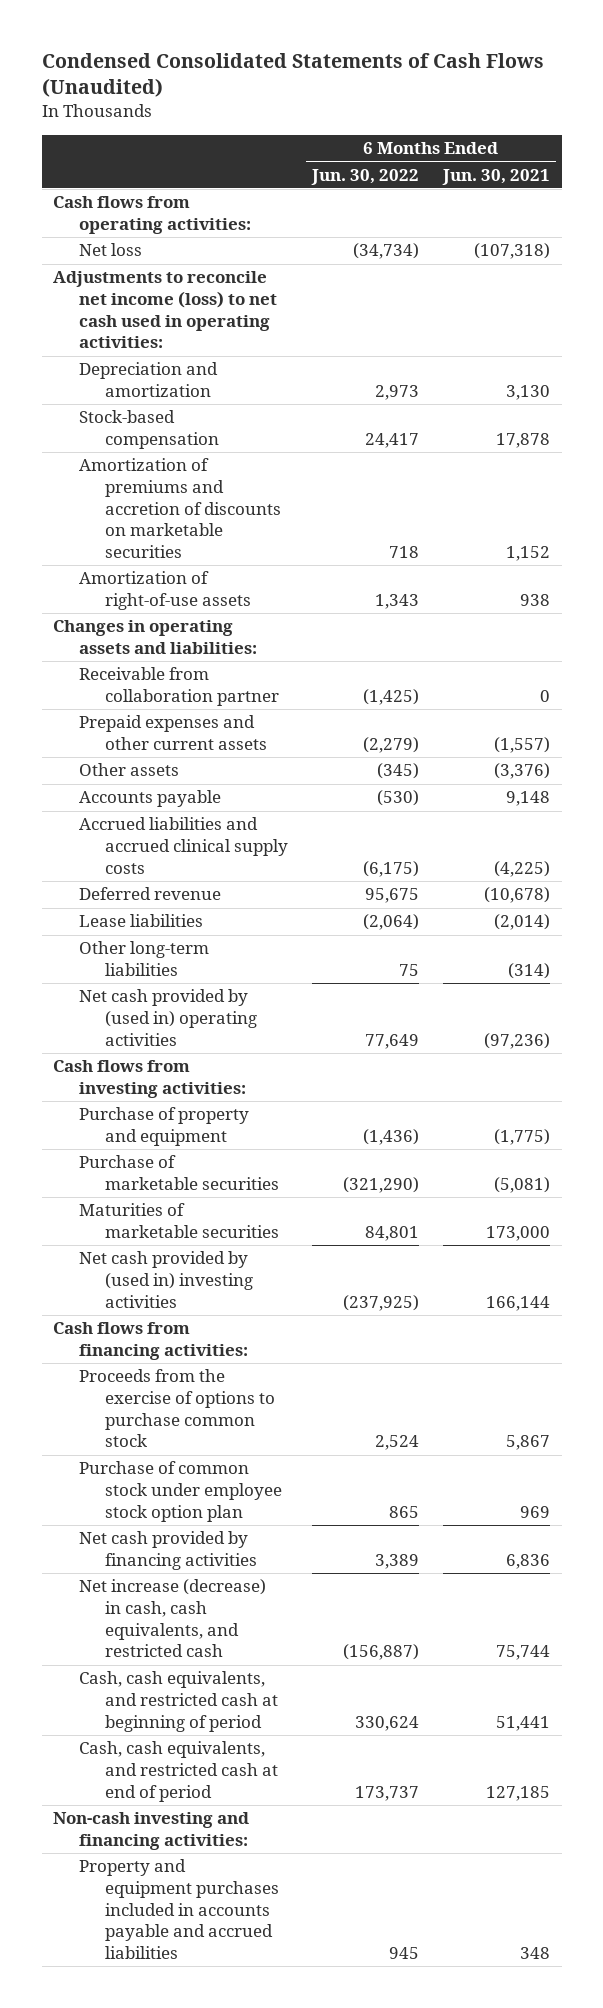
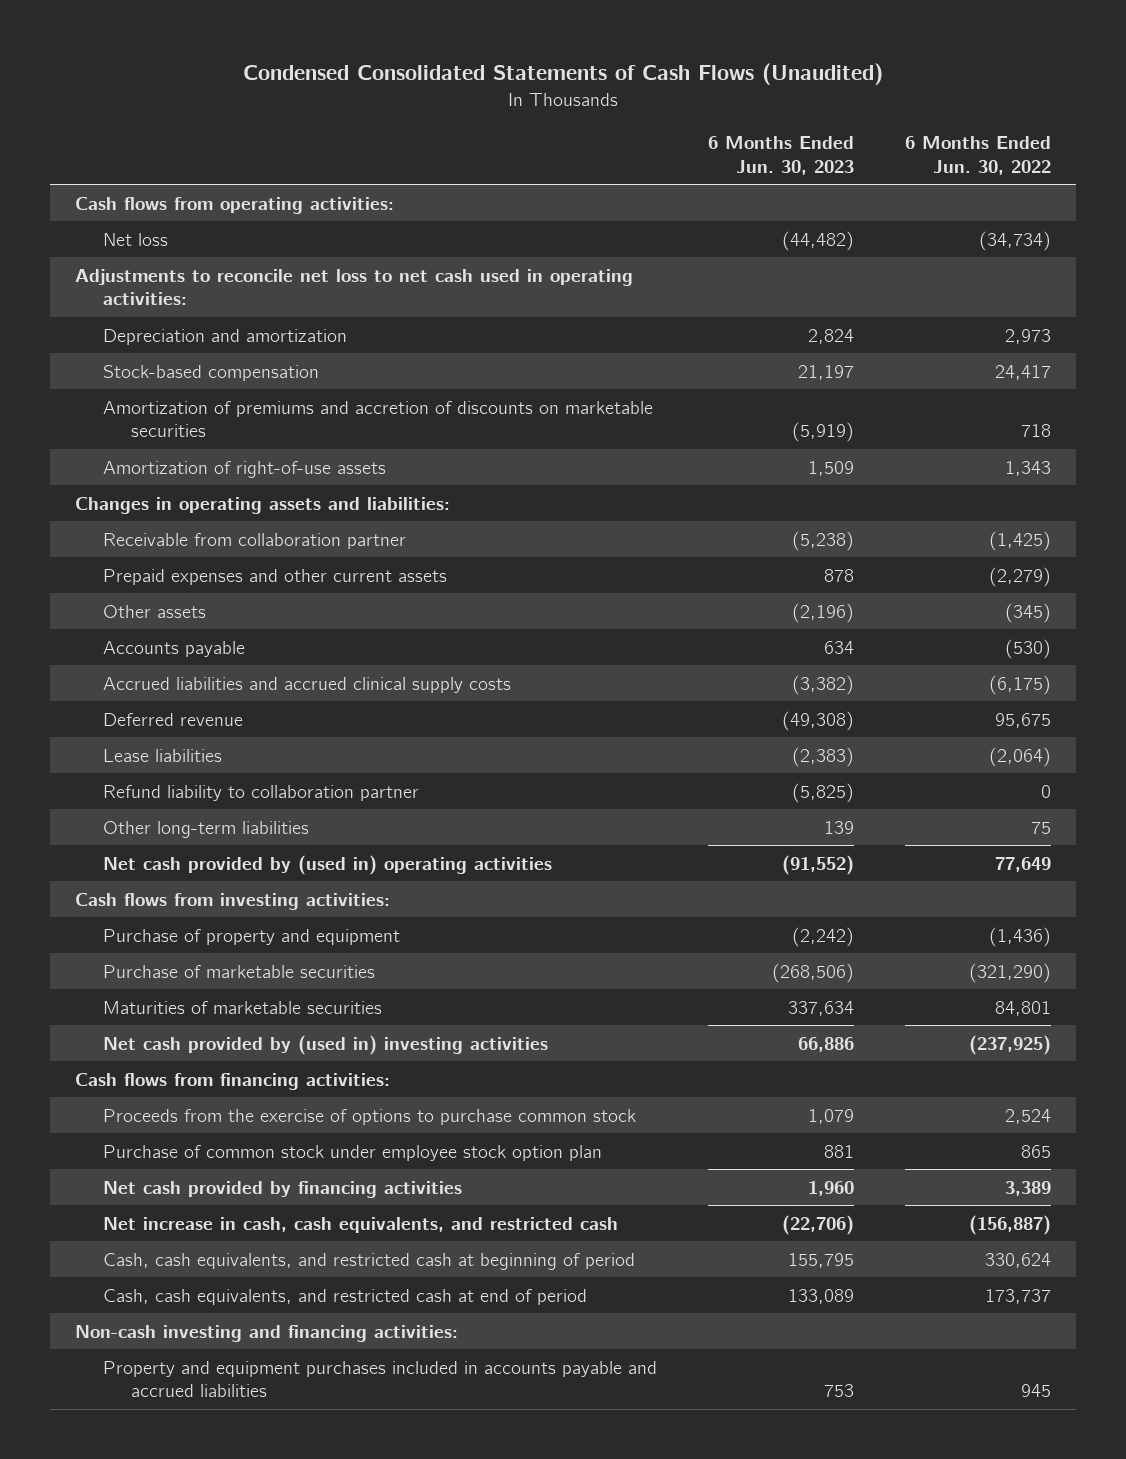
- | 6 Months Ended Jun. 30, 2022 | 6 Months Ended Jun. 30, 2021
+ | 6 Months Ended Jun. 30, 2023 | 6 Months Ended Jun. 30, 2022
- Adjustments to reconcile net income (loss) to net cash used in operating activities:
+ Adjustments to reconcile net loss to net cash used in operating activities:
+ Refund liability to collaboration partner | (5,825) | 0
- Net increase (decrease) in cash, cash equivalents, and restricted cash | (156,887) | 75,744
+ Net increase in cash, cash equivalents, and restricted cash | (22,706) | (156,887)

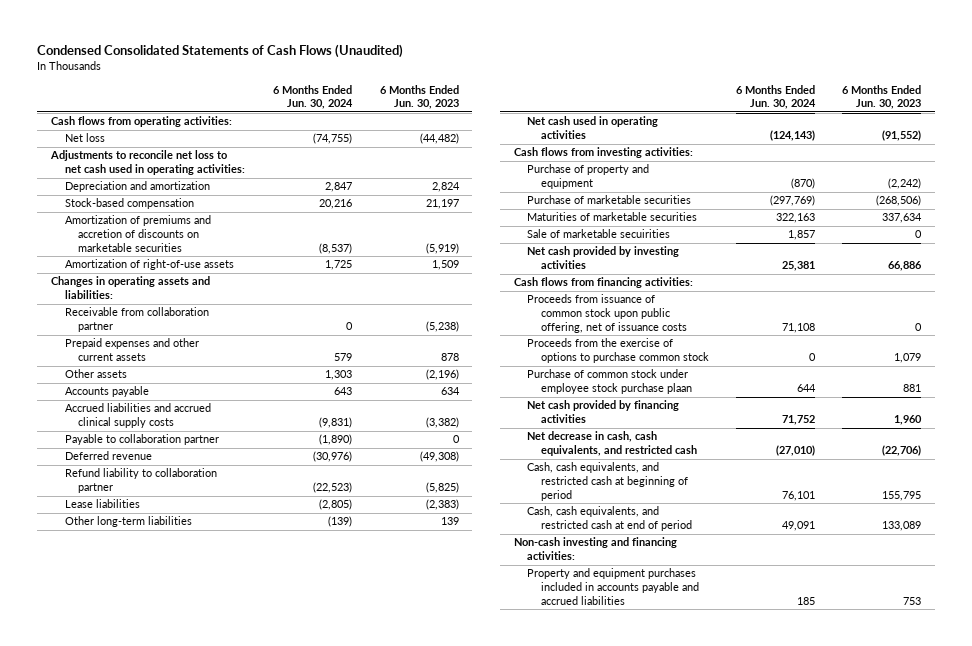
- | 6 Months Ended Jun. 30, 2023 | 6 Months Ended Jun. 30, 2022
+ | 6 Months Ended Jun. 30, 2024 | 6 Months Ended Jun. 30, 2023
+ Payable to collaboration partner | (1,890) | 0
moved down: Lease liabilities | (2,805) | (2,383)
- Net cash provided by (used in) operating activities | (91,552) | 77,649
+ Net cash used in operating activities | (124,143) | (91,552)
- Net cash provided by (used in) investing activities | 66,886 | (237,925)
+ Sale of marketable secuirities | 1,857 | 0
+ Net cash provided by investing activities | 25,381 | 66,886
+ Proceeds from issuance of common stock upon public offering, net of issuance costs | 71,108 | 0
- Purchase of common stock under employee stock option plan | 881 | 865
+ Purchase of common stock under employee stock purchase plaan | 644 | 881
- Net increase in cash, cash equivalents, and restricted cash | (22,706) | (156,887)
+ Net decrease in cash, cash equivalents, and restricted cash | (27,010) | (22,706)

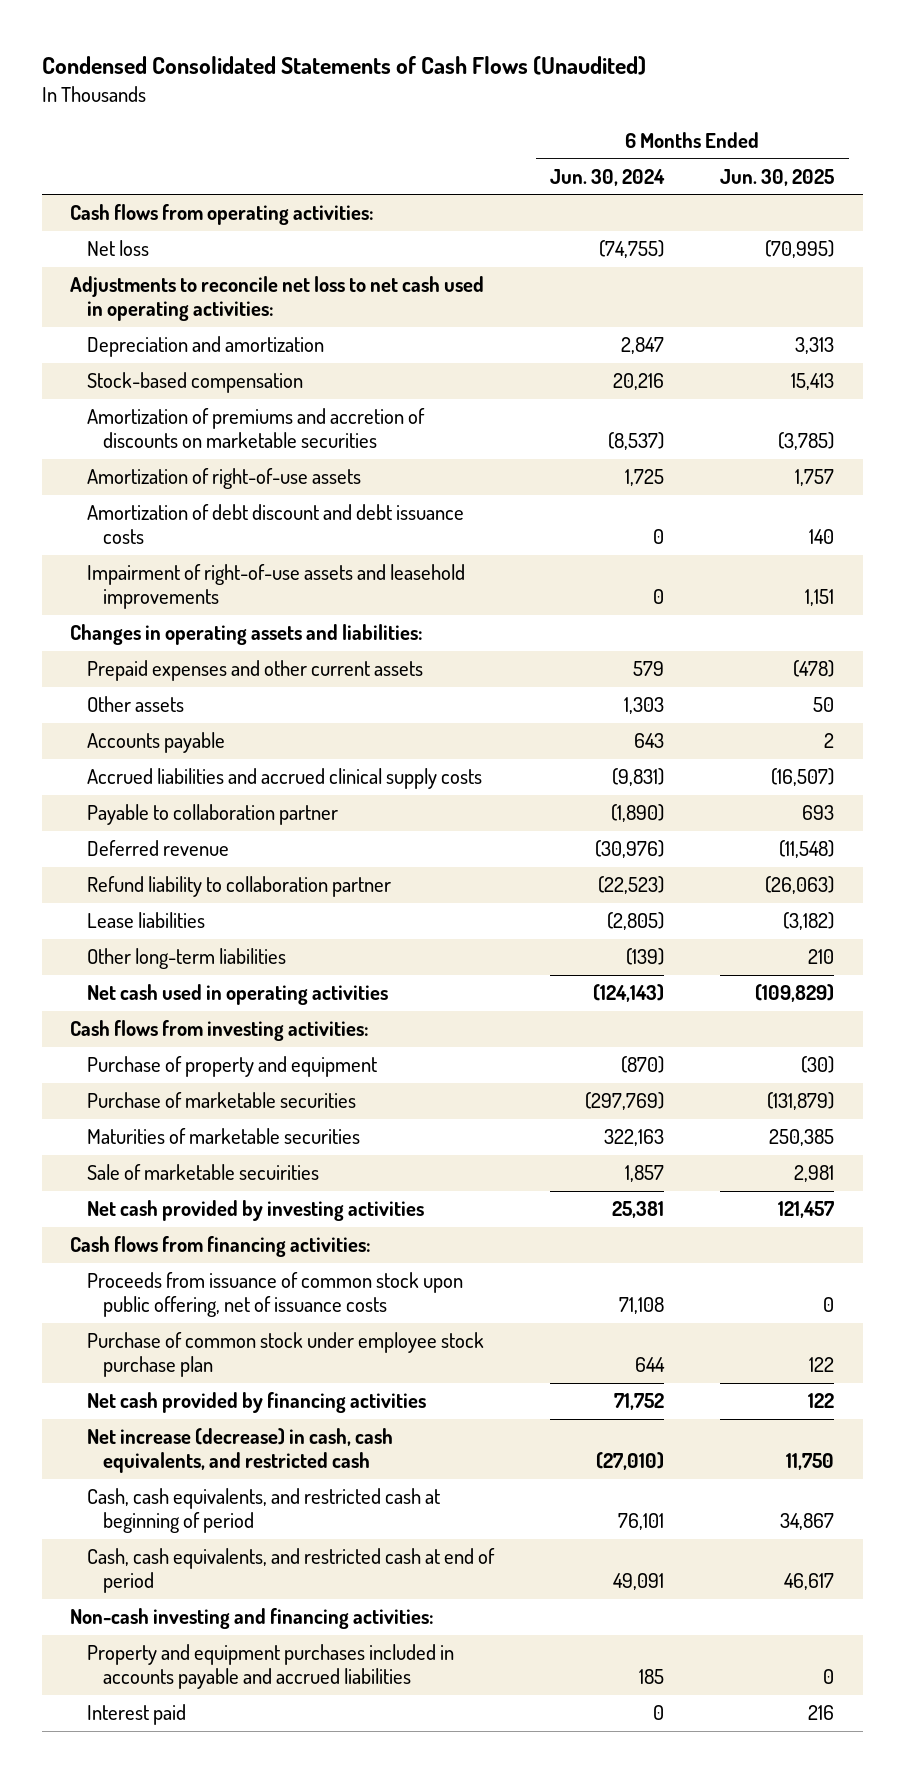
- | 6 Months Ended Jun. 30, 2024 | 6 Months Ended Jun. 30, 2023
+ | 6 Months Ended Jun. 30, 2024 | 6 Months Ended Jun. 30, 2025
+ Amortization of debt discount and debt issuance costs | 0 | 140
+ Impairment of right-of-use assets and leasehold improvements | 0 | 1,151
- Receivable from collaboration partner | 0 | (5,238)
- Proceeds from the exercise of options to purchase common stock | 0 | 1,079
- Purchase of common stock under employee stock purchase plaan | 644 | 881
+ Purchase of common stock under employee stock purchase plan | 644 | 122
- Net decrease in cash, cash equivalents, and restricted cash | (27,010) | (22,706)
+ Net increase (decrease) in cash, cash equivalents, and restricted cash | (27,010) | 11,750
+ Interest paid | 0 | 216

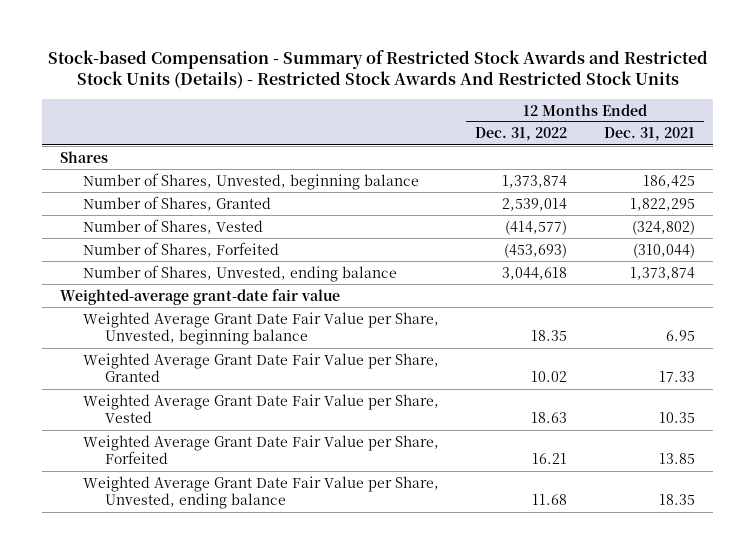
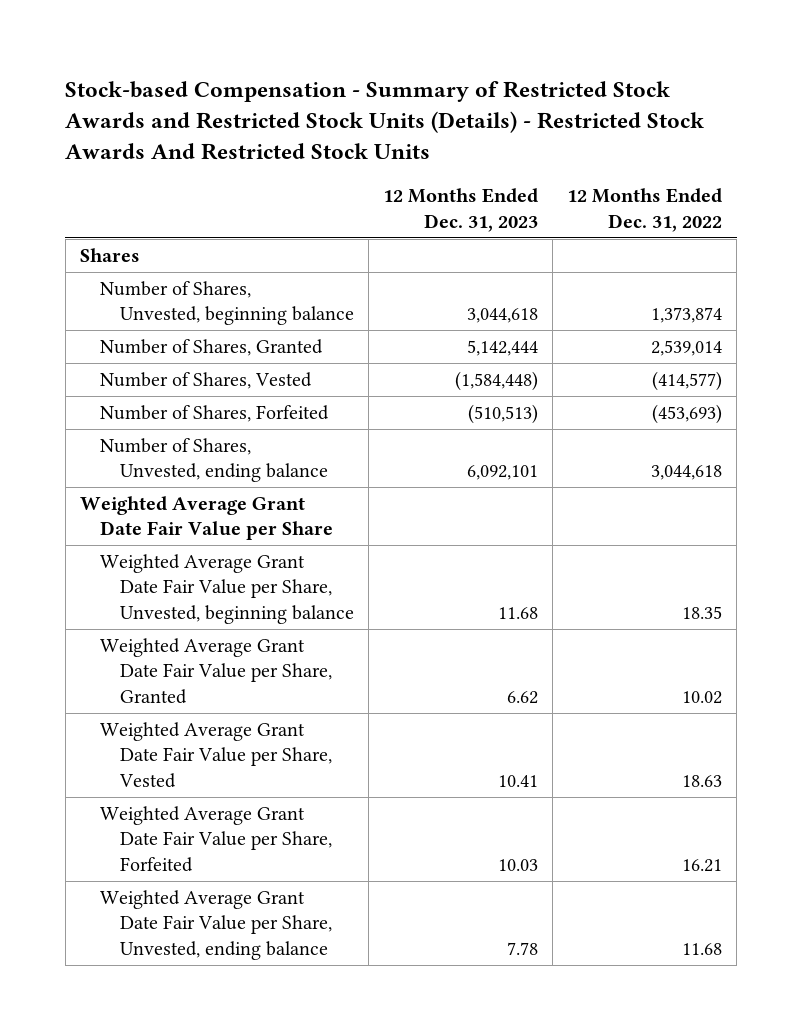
- | 12 Months Ended Dec. 31, 2022 | 12 Months Ended Dec. 31, 2021
+ | 12 Months Ended Dec. 31, 2023 | 12 Months Ended Dec. 31, 2022
- Weighted-average grant-date fair value
+ Weighted Average Grant Date Fair Value per Share

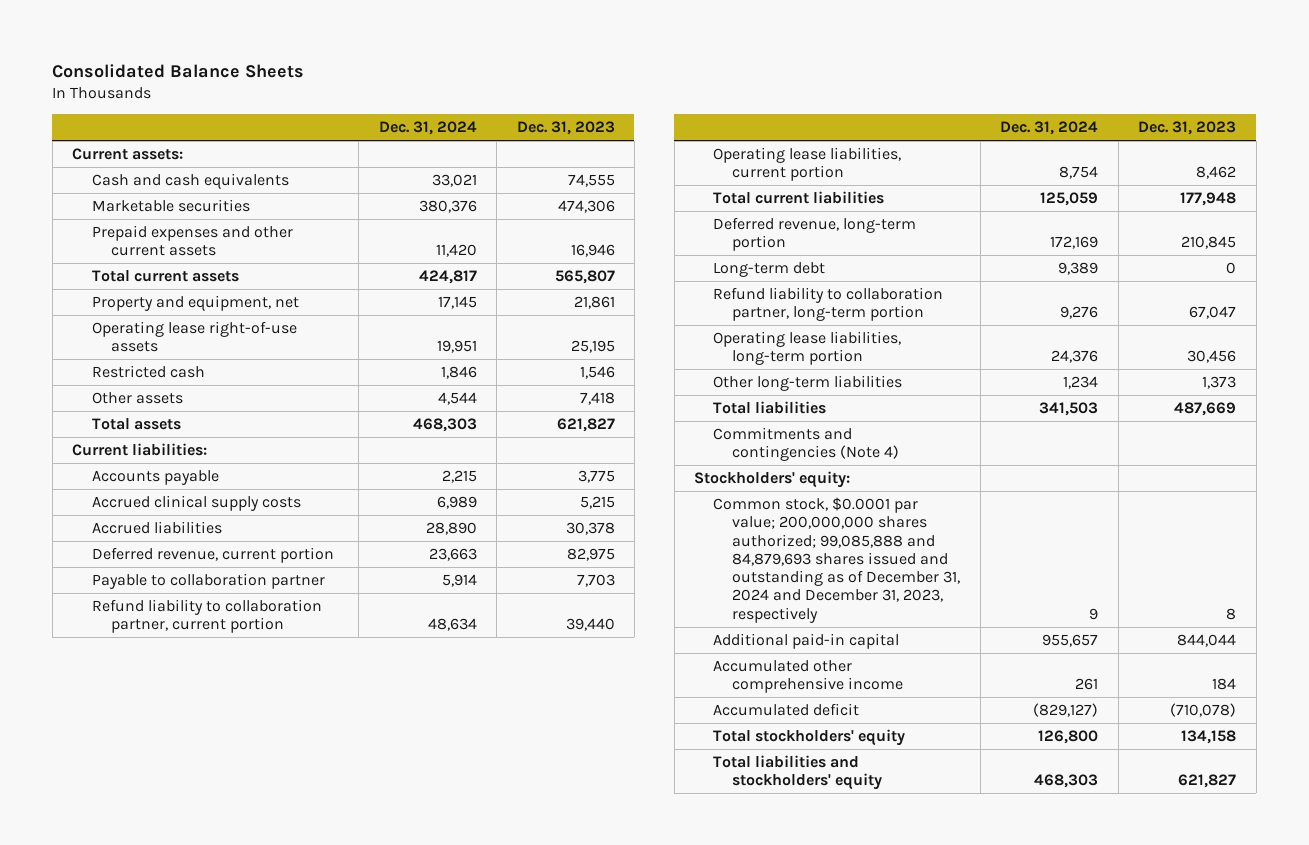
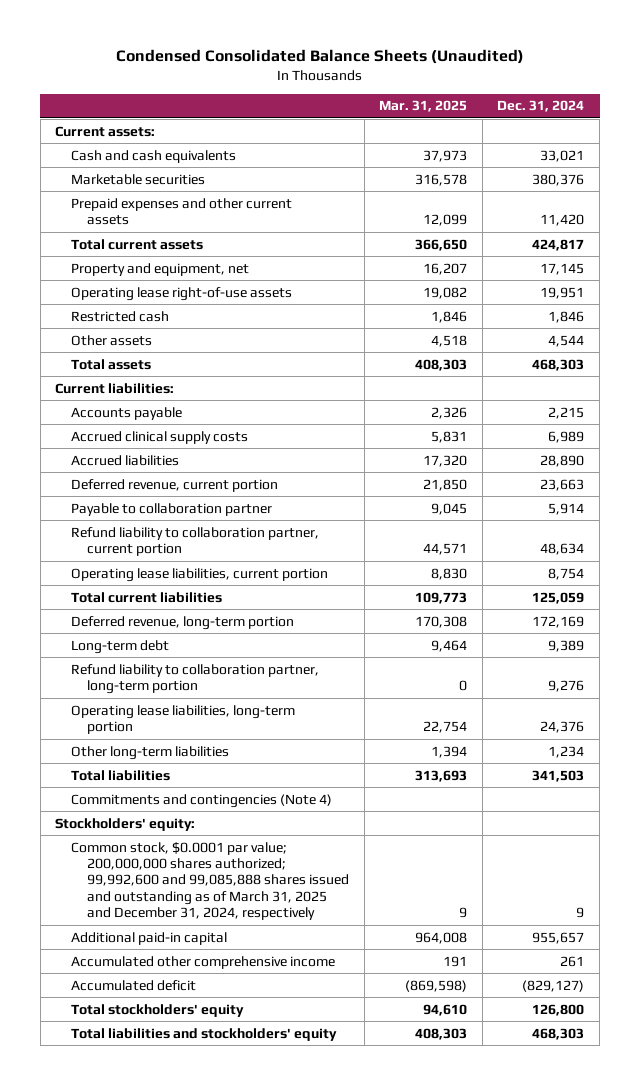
- Consolidated Balance Sheets
+ Condensed Consolidated Balance Sheets (Unaudited)
- | Dec. 31, 2024 | Dec. 31, 2023
+ | Mar. 31, 2025 | Dec. 31, 2024
- Common stock, $0.0001 par value; 200,000,000 shares authorized; 99,085,888 and 84,879,693 shares issued and outstanding as of December 31, 2024 and December 31, 2023, respectively | 9 | 8
+ Common stock, $0.0001 par value; 200,000,000 shares authorized; 99,992,600 and 99,085,888 shares issued and outstanding as of March 31, 2025 and December 31, 2024, respectively | 9 | 9

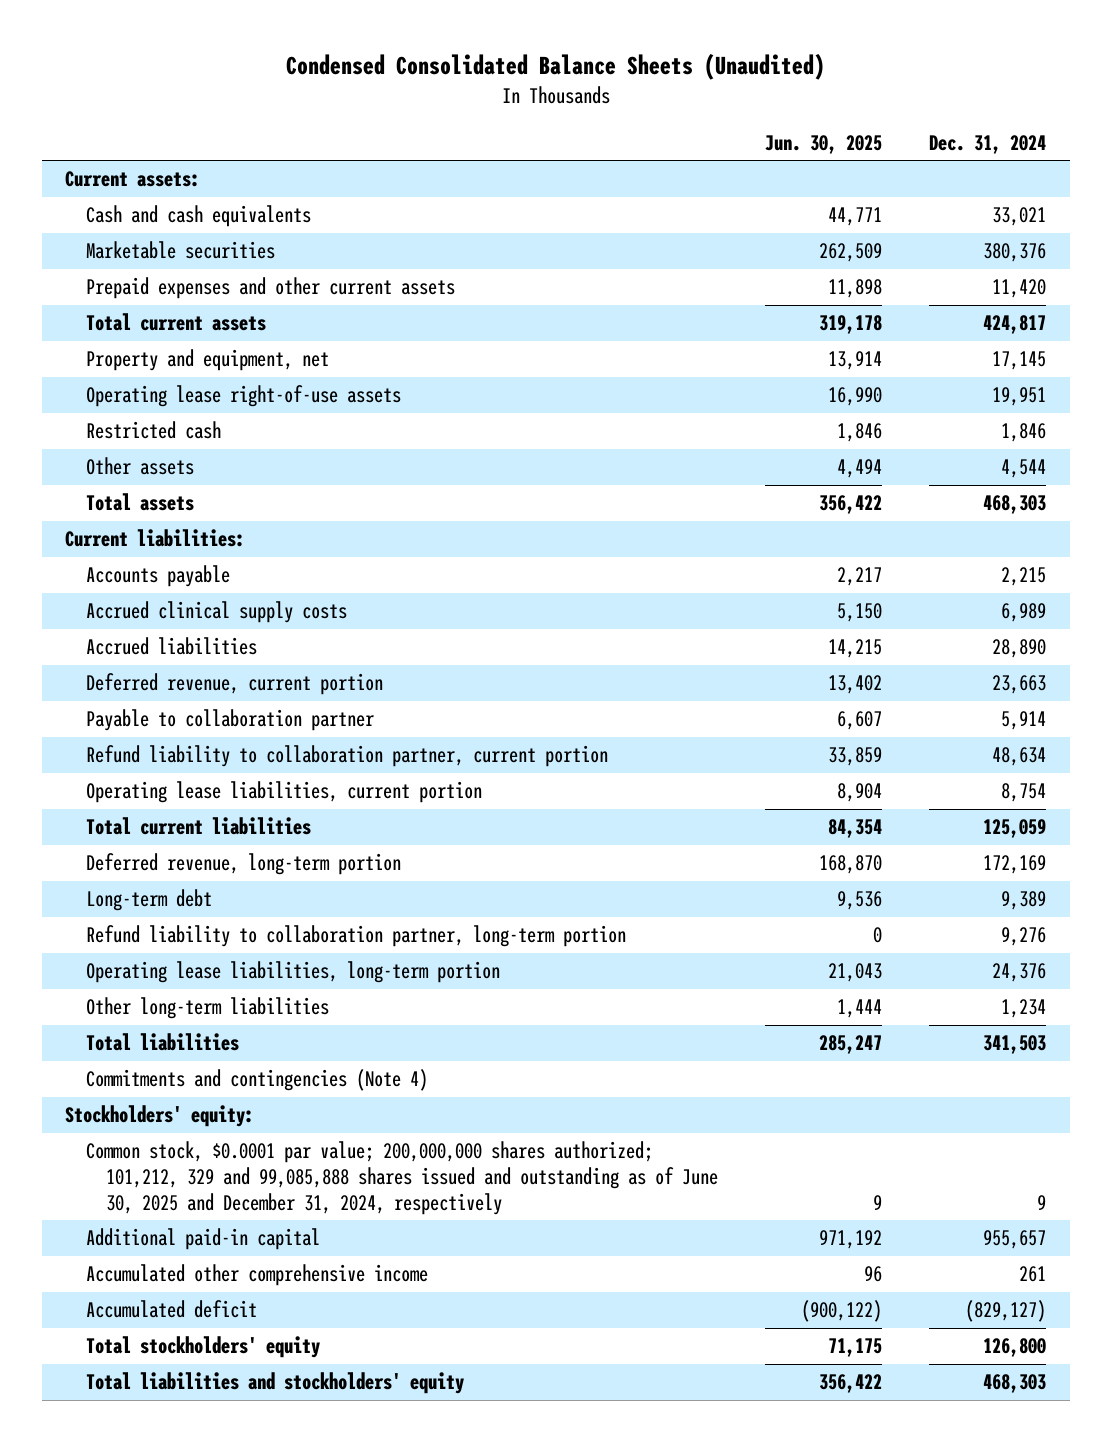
- | Mar. 31, 2025 | Dec. 31, 2024
+ | Jun. 30, 2025 | Dec. 31, 2024
- Common stock, $0.0001 par value; 200,000,000 shares authorized; 99,992,600 and 99,085,888 shares issued and outstanding as of March 31, 2025 and December 31, 2024, respectively | 9 | 9
+ Common stock, $0.0001 par value; 200,000,000 shares authorized; 101,212, 329 and 99,085,888 shares issued and outstanding as of June 30, 2025 and December 31, 2024, respectively | 9 | 9

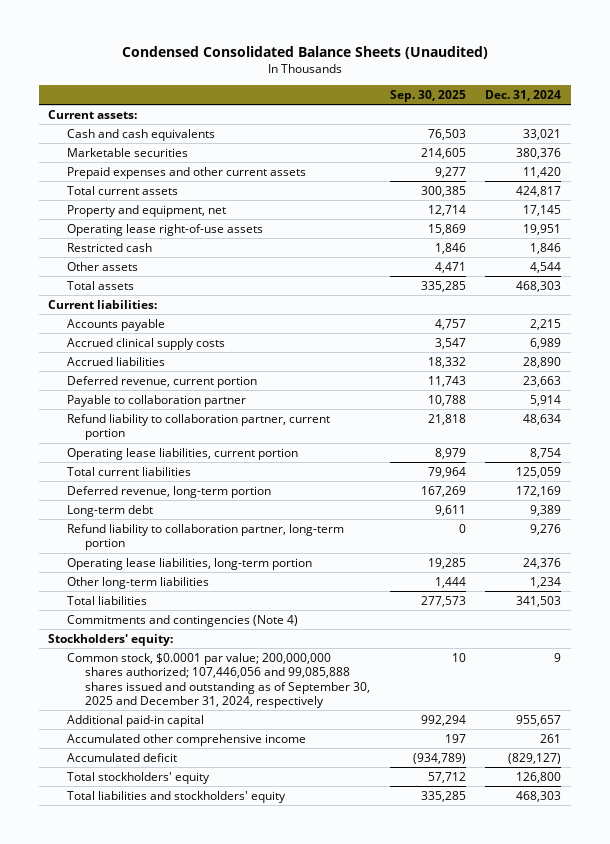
- | Jun. 30, 2025 | Dec. 31, 2024
+ | Sep. 30, 2025 | Dec. 31, 2024
- Common stock, $0.0001 par value; 200,000,000 shares authorized; 101,212, 329 and 99,085,888 shares issued and outstanding as of June 30, 2025 and December 31, 2024, respectively | 9 | 9
+ Common stock, $0.0001 par value; 200,000,000 shares authorized; 107,446,056 and 99,085,888 shares issued and outstanding as of September 30, 2025 and December 31, 2024, respectively | 10 | 9

